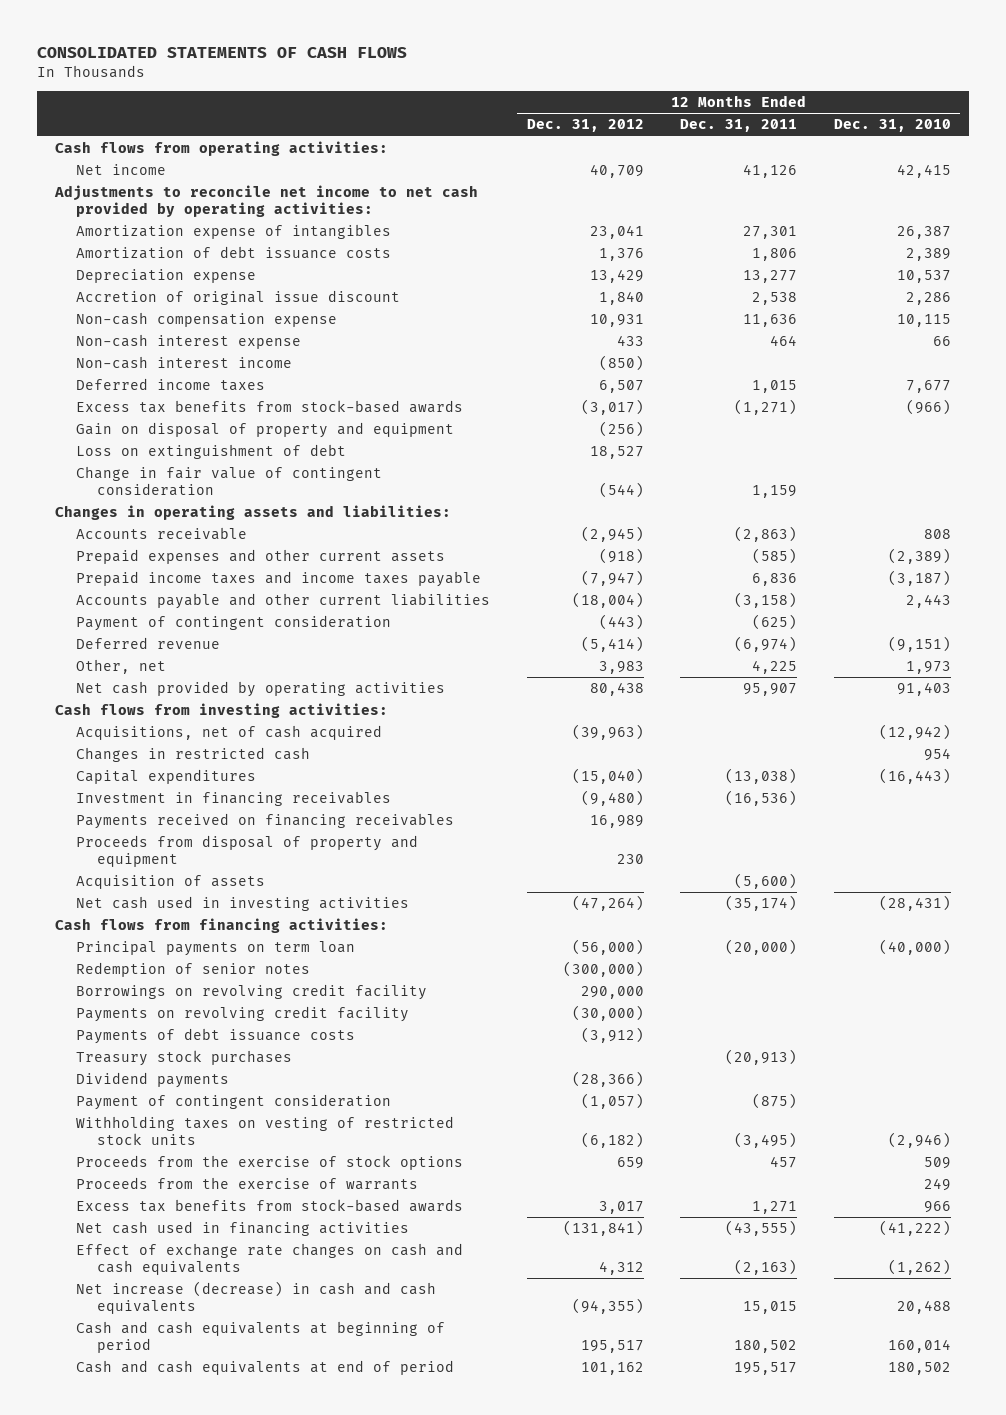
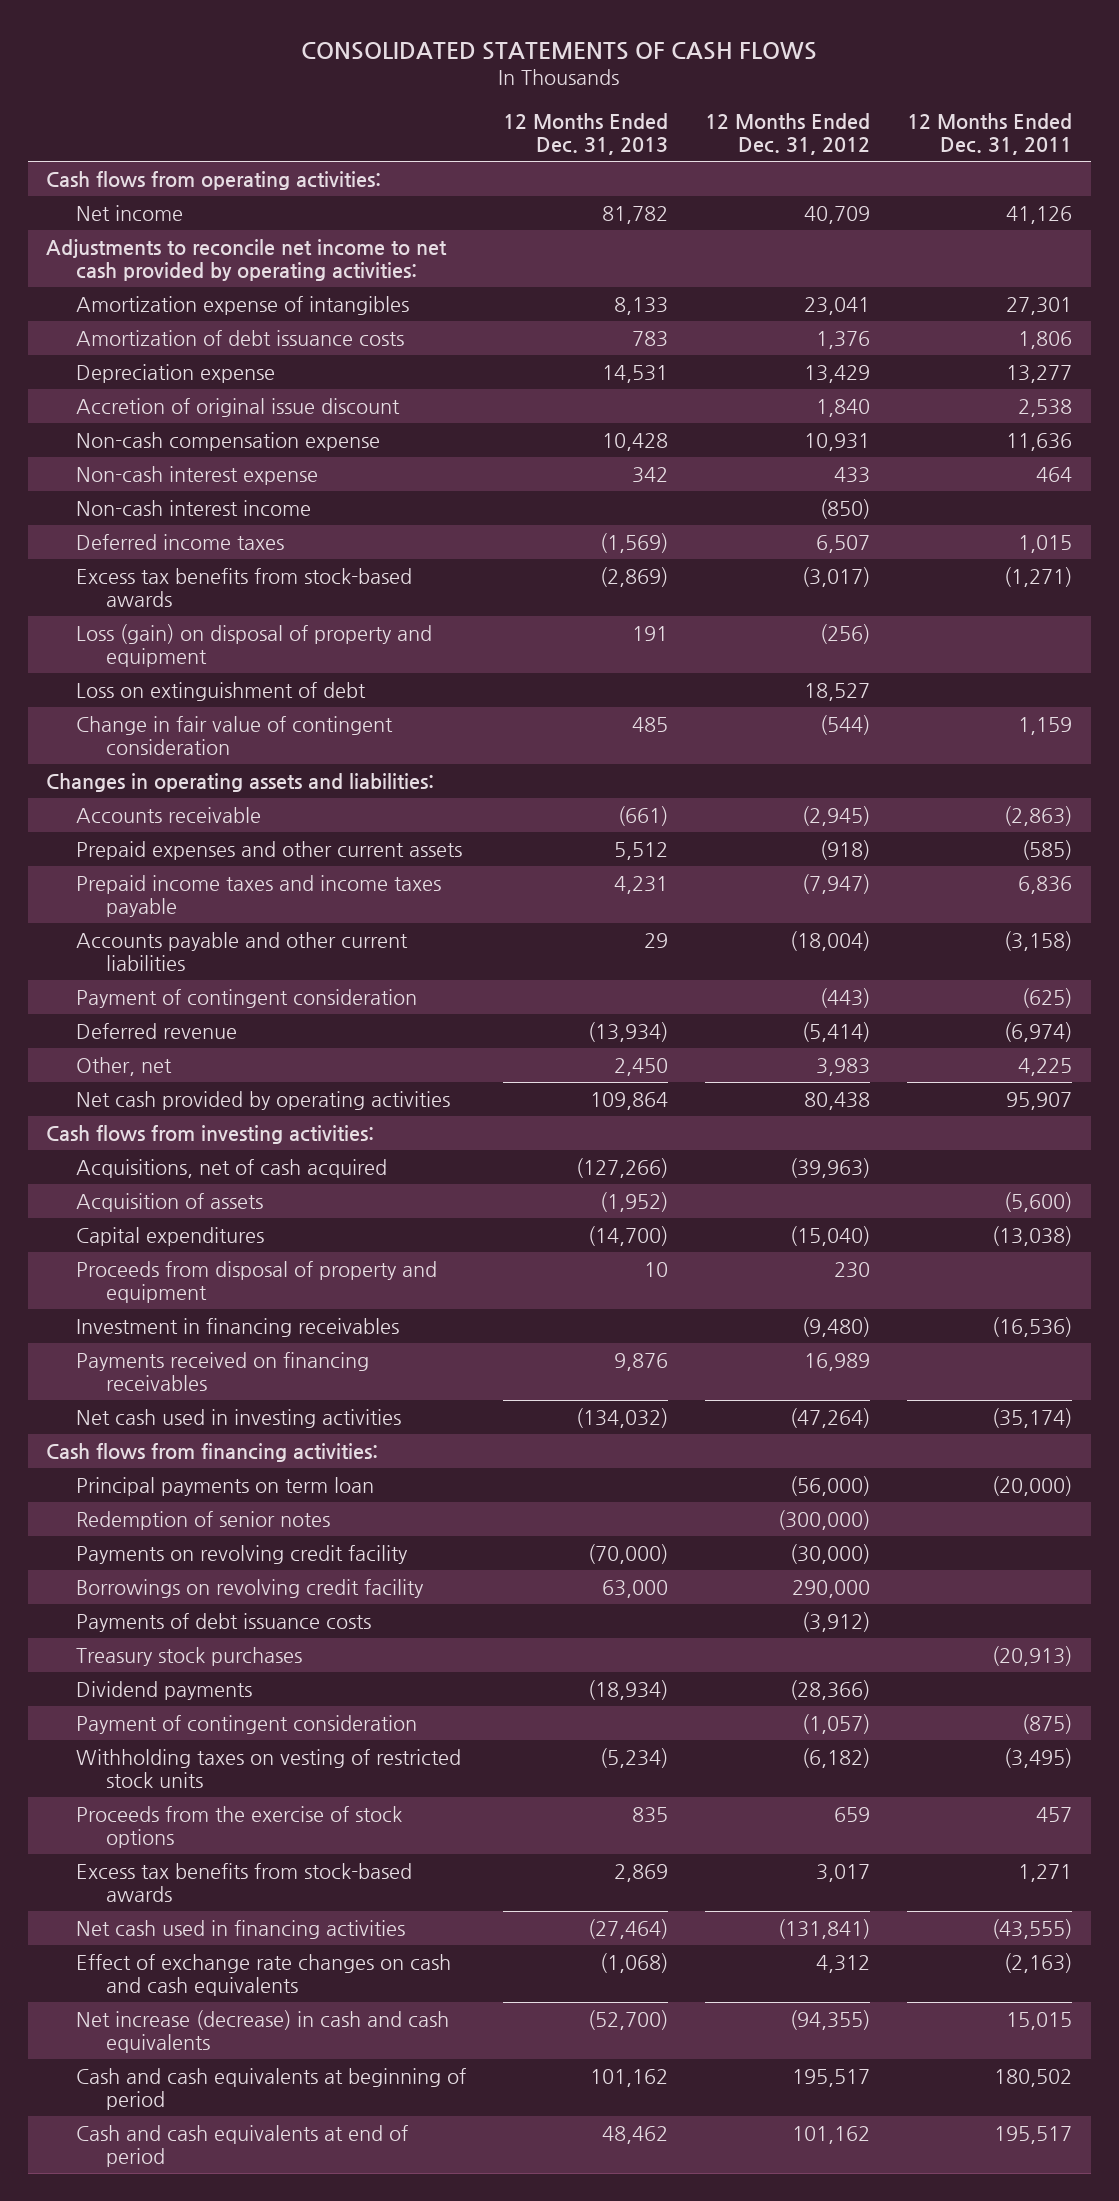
- | 12 Months Ended Dec. 31, 2012 | 12 Months Ended Dec. 31, 2011 | 12 Months Ended Dec. 31, 2010
+ | 12 Months Ended Dec. 31, 2013 | 12 Months Ended Dec. 31, 2012 | 12 Months Ended Dec. 31, 2011
- Gain on disposal of property and equipment | (256) | |
+ Loss (gain) on disposal of property and equipment | 191 | (256) |
- Changes in restricted cash | | | 954
moved up: Acquisition of assets | (1,952) | | (5,600)
moved up: Proceeds from disposal of property and equipment | 10 | 230 |
moved down: Borrowings on revolving credit facility | 63,000 | 290,000 |
- Proceeds from the exercise of warrants | | | 249

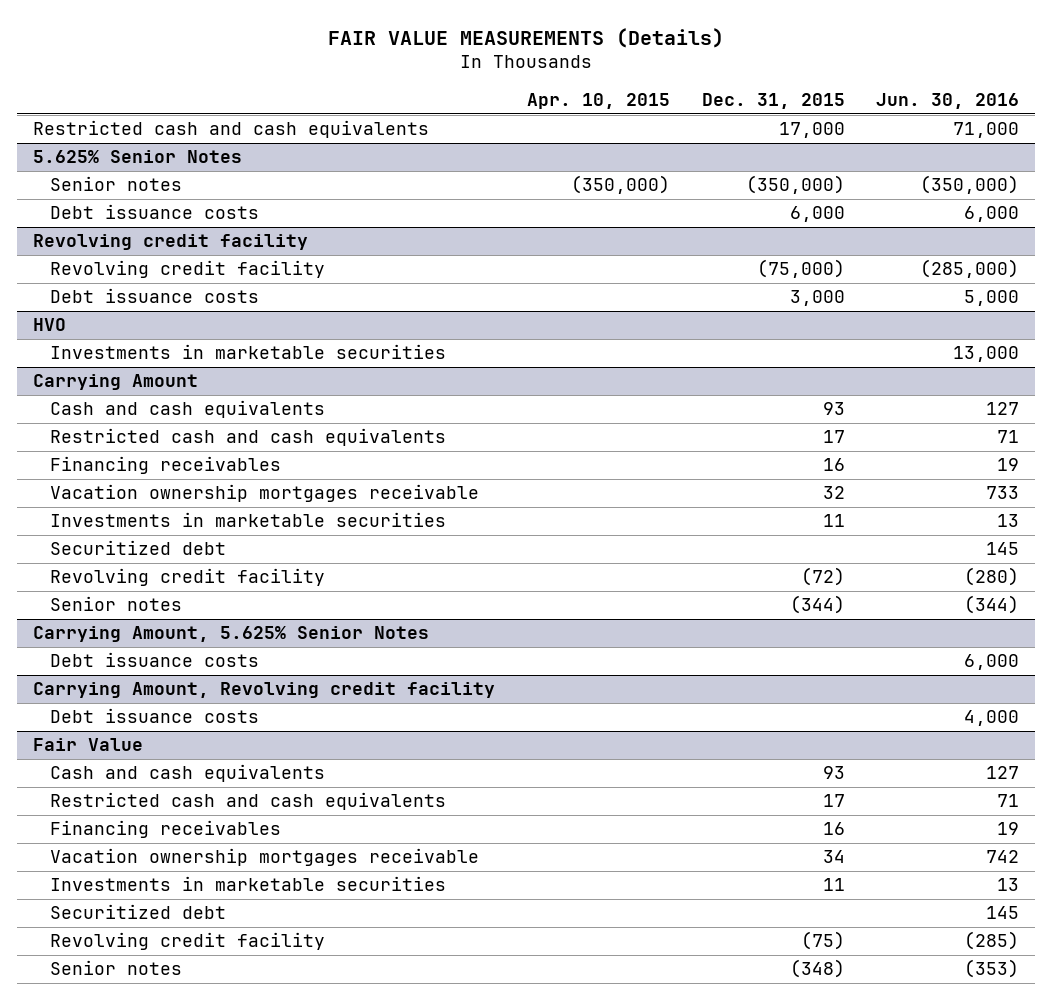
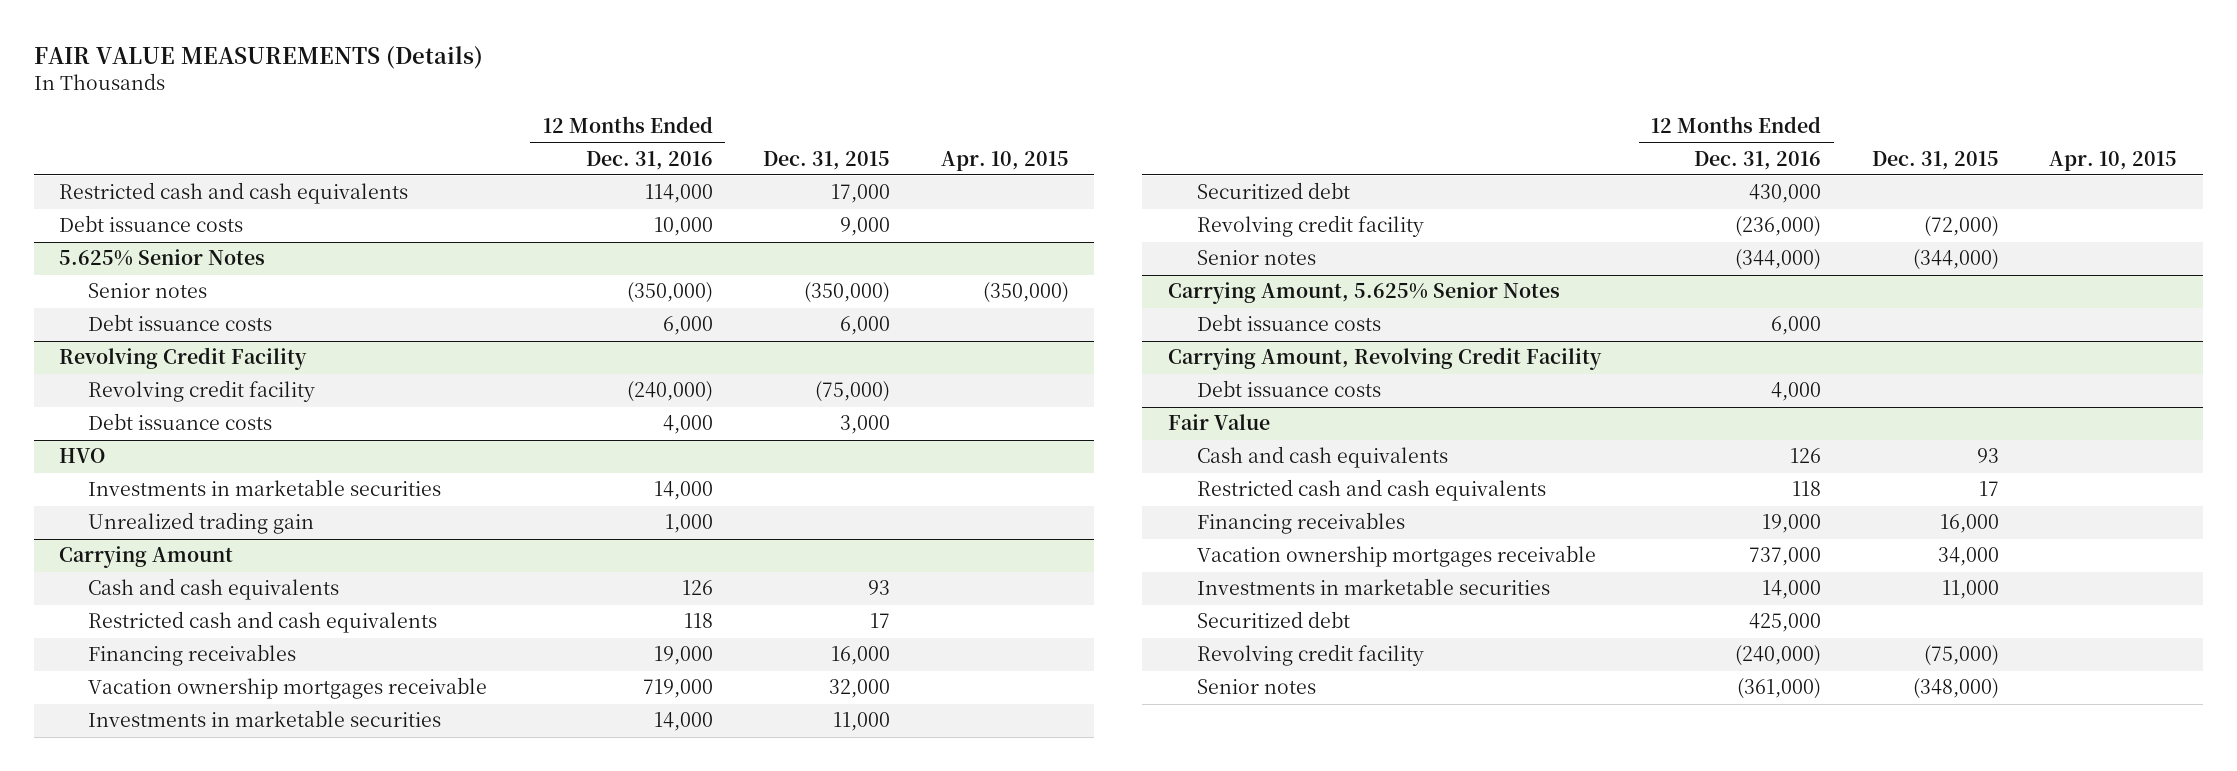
- | Apr. 10, 2015 | Dec. 31, 2015 | Jun. 30, 2016
+ | 12 Months Ended Dec. 31, 2016 | Dec. 31, 2015 | Apr. 10, 2015
+ Debt issuance costs | 10,000 | 9,000 |
- Revolving credit facility
+ Revolving Credit Facility
@ HVO
+ Unrealized trading gain | 1,000 | |
@ Carrying Amount
- Financing receivables | | 16 | 19
- Vacation ownership mortgages receivable | | 32 | 733
- Investments in marketable securities | | 11 | 13
+ Financing receivables | 19,000 | 16,000 |
+ Vacation ownership mortgages receivable | 719,000 | 32,000 |
+ Investments in marketable securities | 14,000 | 11,000 |
- Revolving credit facility | | (72) | (280)
- Senior notes | | (344) | (344)
+ Revolving credit facility | (236,000) | (72,000) |
+ Senior notes | (344,000) | (344,000) |
- Carrying Amount, Revolving credit facility
+ Carrying Amount, Revolving Credit Facility
@ Fair Value
- Financing receivables | | 16 | 19
- Vacation ownership mortgages receivable | | 34 | 742
- Investments in marketable securities | | 11 | 13
+ Financing receivables | 19,000 | 16,000 |
+ Vacation ownership mortgages receivable | 737,000 | 34,000 |
+ Investments in marketable securities | 14,000 | 11,000 |
- Revolving credit facility | | (75) | (285)
- Senior notes | | (348) | (353)
+ Revolving credit facility | (240,000) | (75,000) |
+ Senior notes | (361,000) | (348,000) |

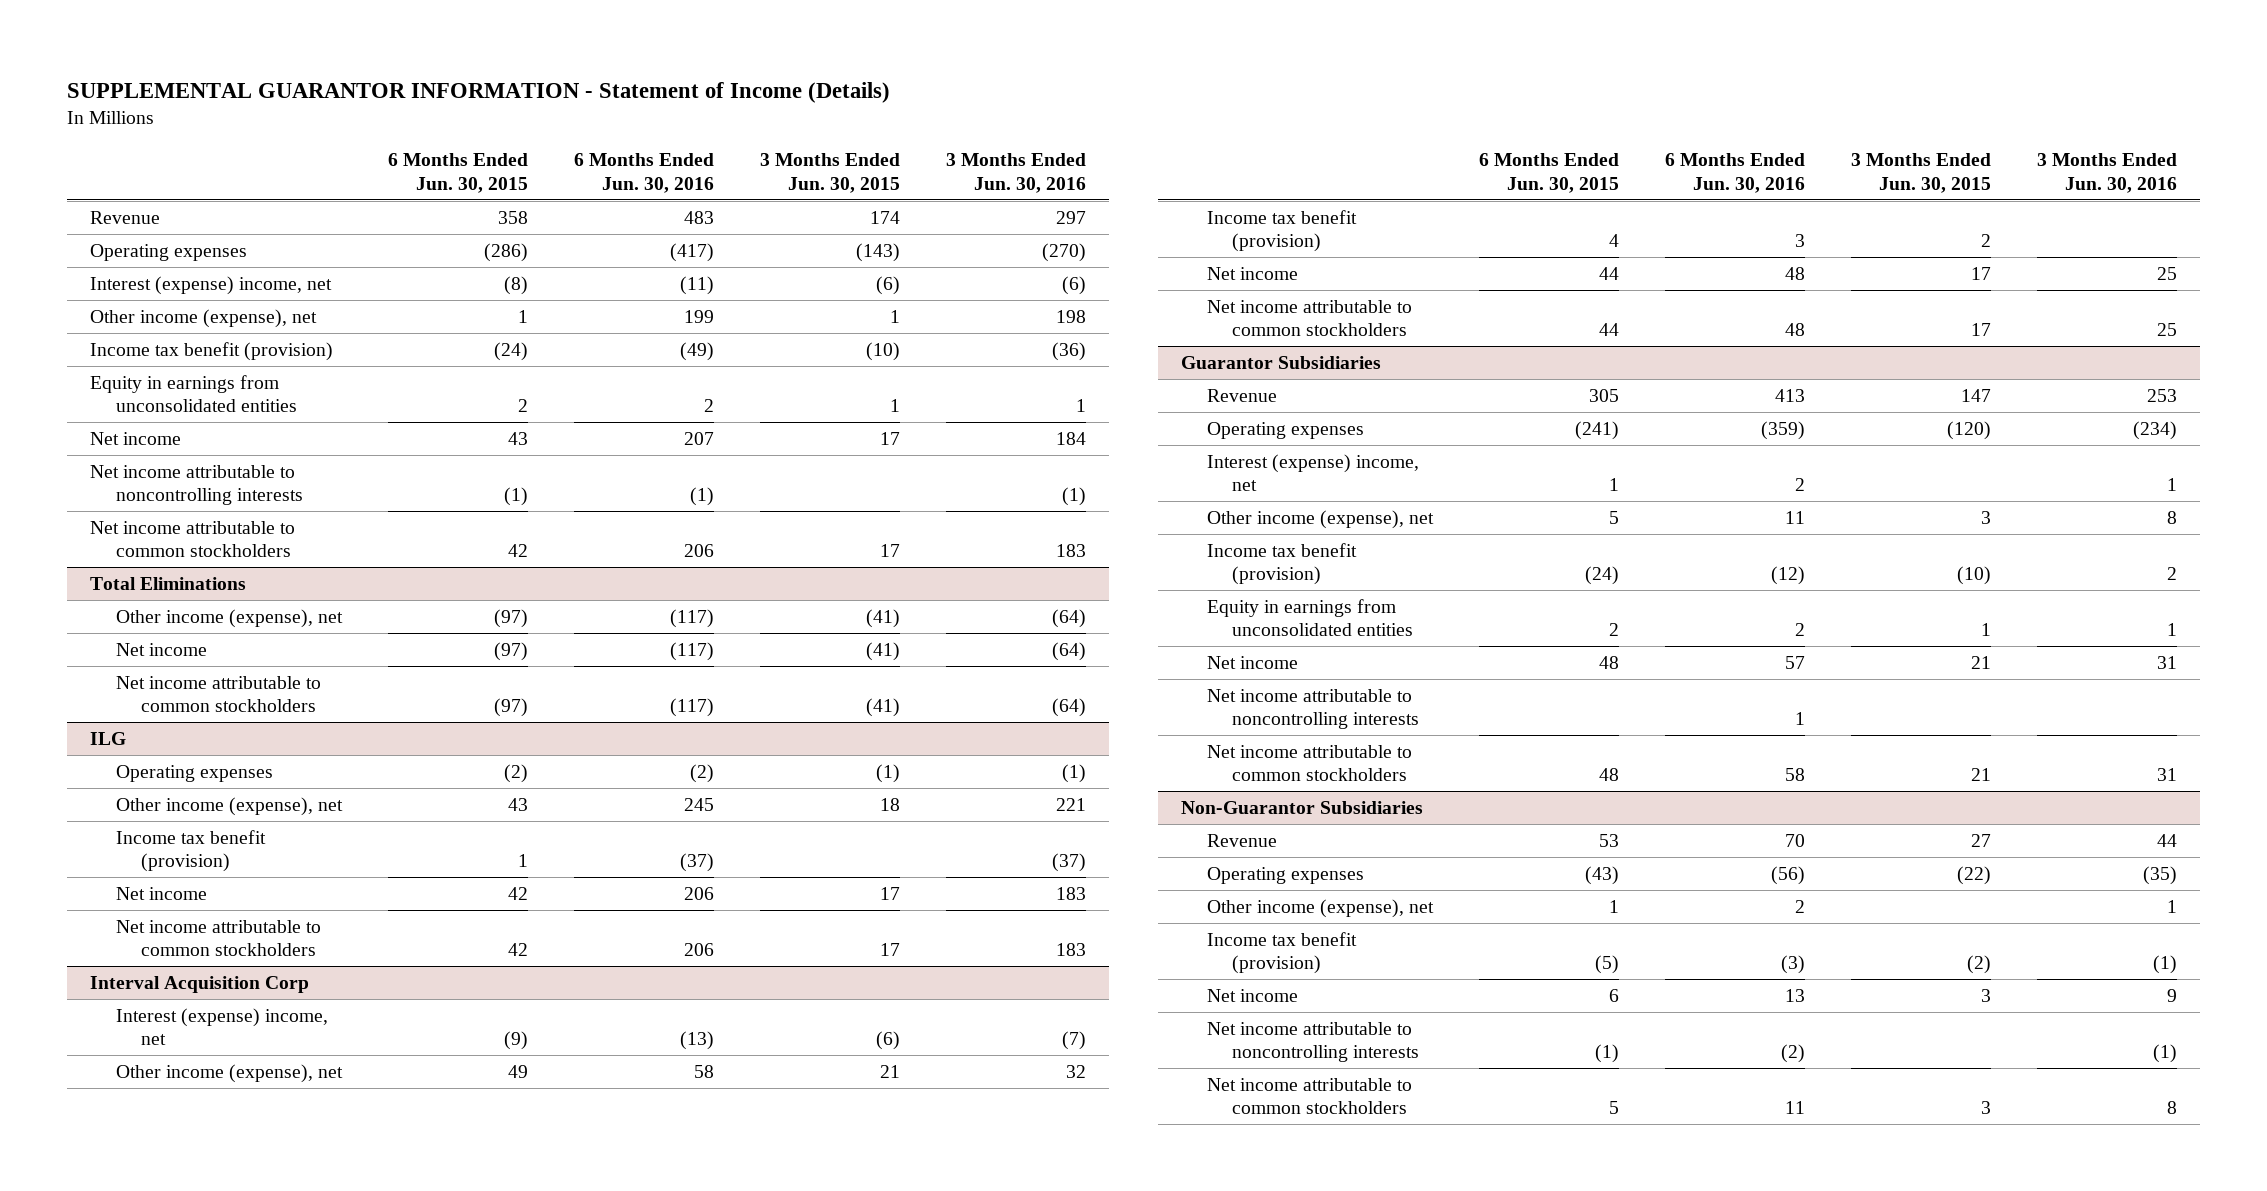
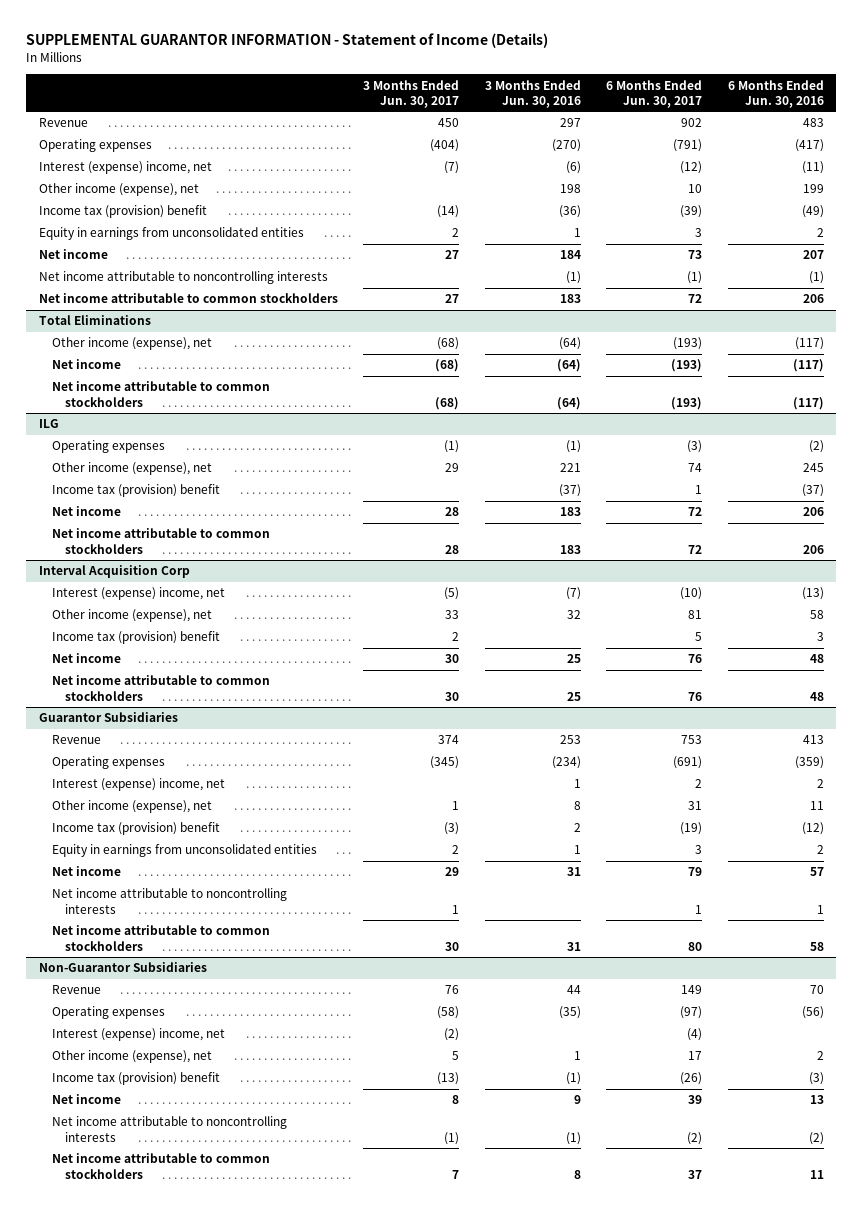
- | 6 Months Ended Jun. 30, 2015 | 6 Months Ended Jun. 30, 2016 | 3 Months Ended Jun. 30, 2015 | 3 Months Ended Jun. 30, 2016
+ | 3 Months Ended Jun. 30, 2017 | 3 Months Ended Jun. 30, 2016 | 6 Months Ended Jun. 30, 2017 | 6 Months Ended Jun. 30, 2016
- Income tax benefit (provision) | (24) | (49) | (10) | (36)
+ Income tax (provision) benefit | (14) | (36) | (39) | (49)
@ ILG
- Income tax benefit (provision) | 1 | (37) | | (37)
+ Income tax (provision) benefit | | (37) | 1 | (37)
@ Interval Acquisition Corp
- Income tax benefit (provision) | 4 | 3 | 2 |
+ Income tax (provision) benefit | 2 | | 5 | 3
@ Guarantor Subsidiaries
- Income tax benefit (provision) | (24) | (12) | (10) | 2
+ Income tax (provision) benefit | (3) | 2 | (19) | (12)
@ Non-Guarantor Subsidiaries
+ Interest (expense) income, net | (2) | | (4) |
- Income tax benefit (provision) | (5) | (3) | (2) | (1)
+ Income tax (provision) benefit | (13) | (1) | (26) | (3)

